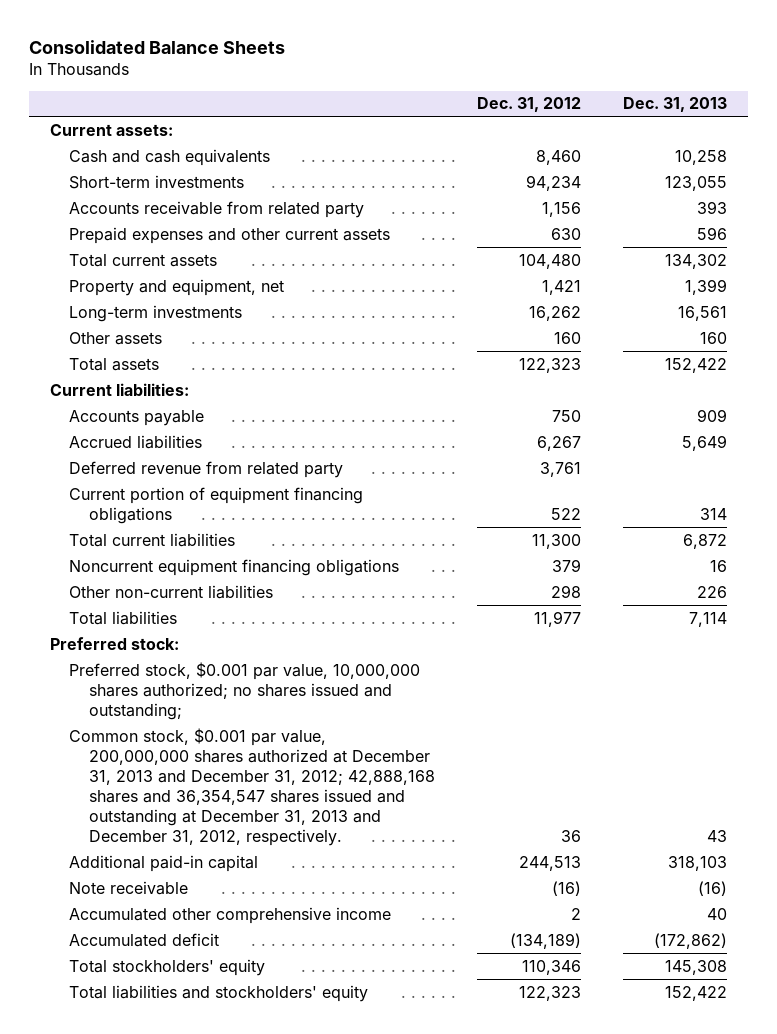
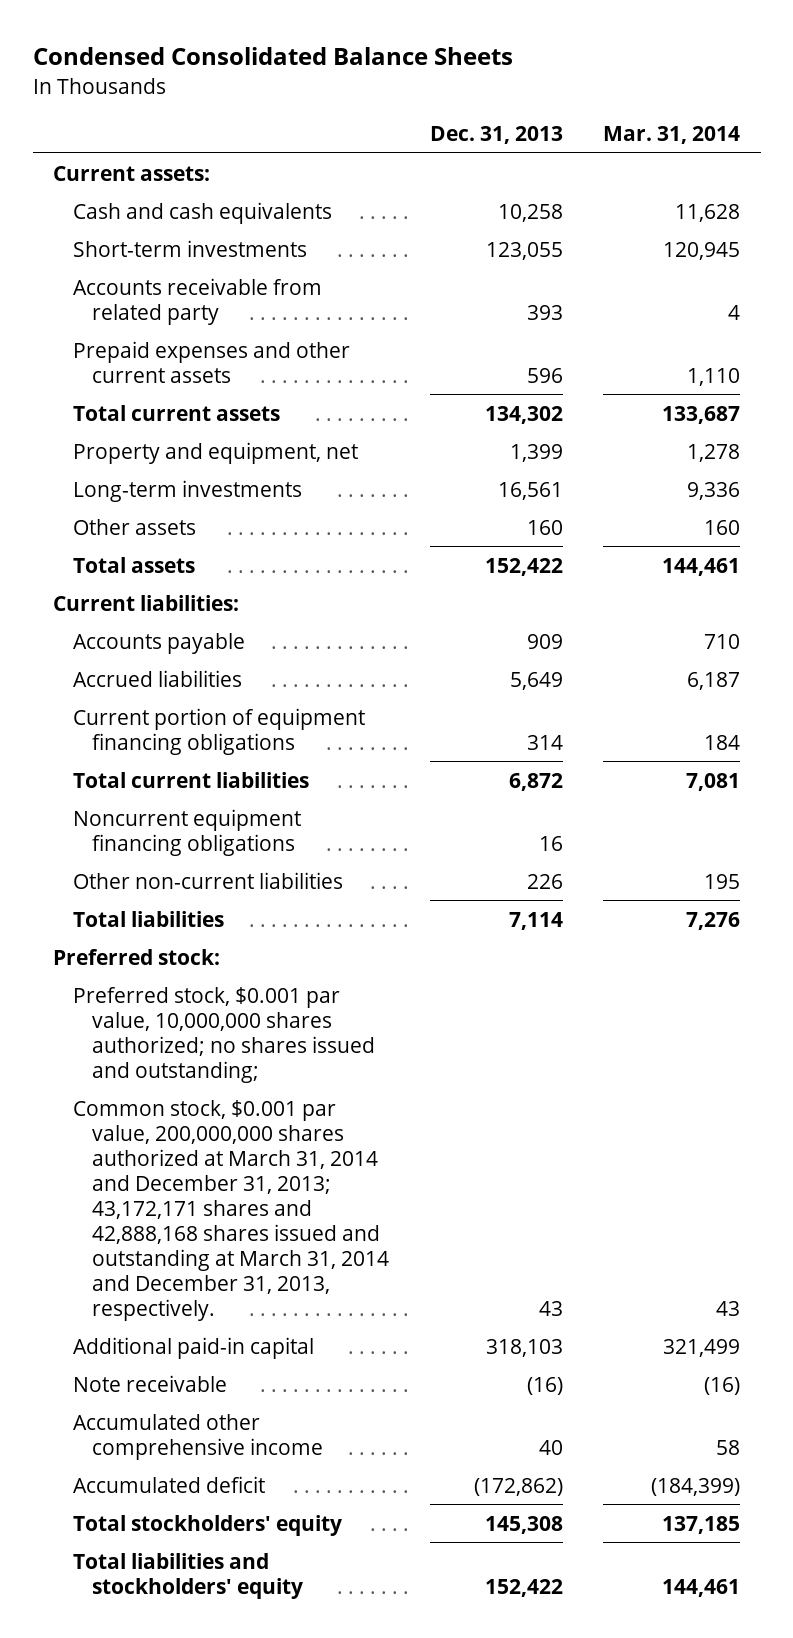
- Consolidated Balance Sheets
+ Condensed Consolidated Balance Sheets
- | Dec. 31, 2012 | Dec. 31, 2013
+ | Dec. 31, 2013 | Mar. 31, 2014
- Deferred revenue from related party | 3,761 |
- Common stock, $0.001 par value, 200,000,000 shares authorized at December 31, 2013 and December 31, 2012; 42,888,168 shares and 36,354,547 shares issued and outstanding at December 31, 2013 and December 31, 2012, respectively. | 36 | 43
+ Common stock, $0.001 par value, 200,000,000 shares authorized at March 31, 2014 and December 31, 2013; 43,172,171 shares and 42,888,168 shares issued and outstanding at March 31, 2014 and December 31, 2013, respectively. | 43 | 43

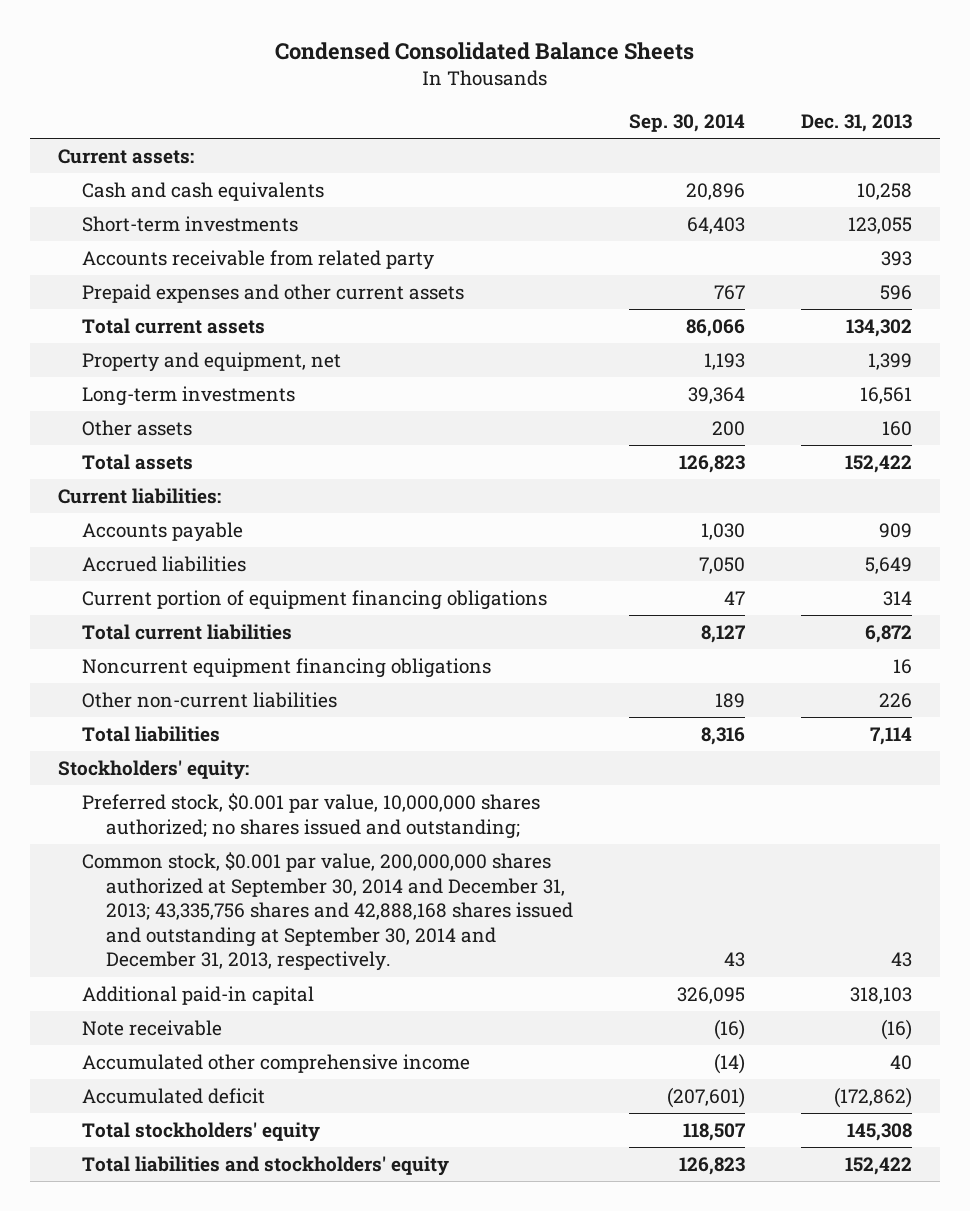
- | Dec. 31, 2013 | Mar. 31, 2014
+ | Sep. 30, 2014 | Dec. 31, 2013
- Preferred stock:
+ Stockholders' equity:
- Common stock, $0.001 par value, 200,000,000 shares authorized at March 31, 2014 and December 31, 2013; 43,172,171 shares and 42,888,168 shares issued and outstanding at March 31, 2014 and December 31, 2013, respectively. | 43 | 43
+ Common stock, $0.001 par value, 200,000,000 shares authorized at September 30, 2014 and December 31, 2013; 43,335,756 shares and 42,888,168 shares issued and outstanding at September 30, 2014 and December 31, 2013, respectively. | 43 | 43

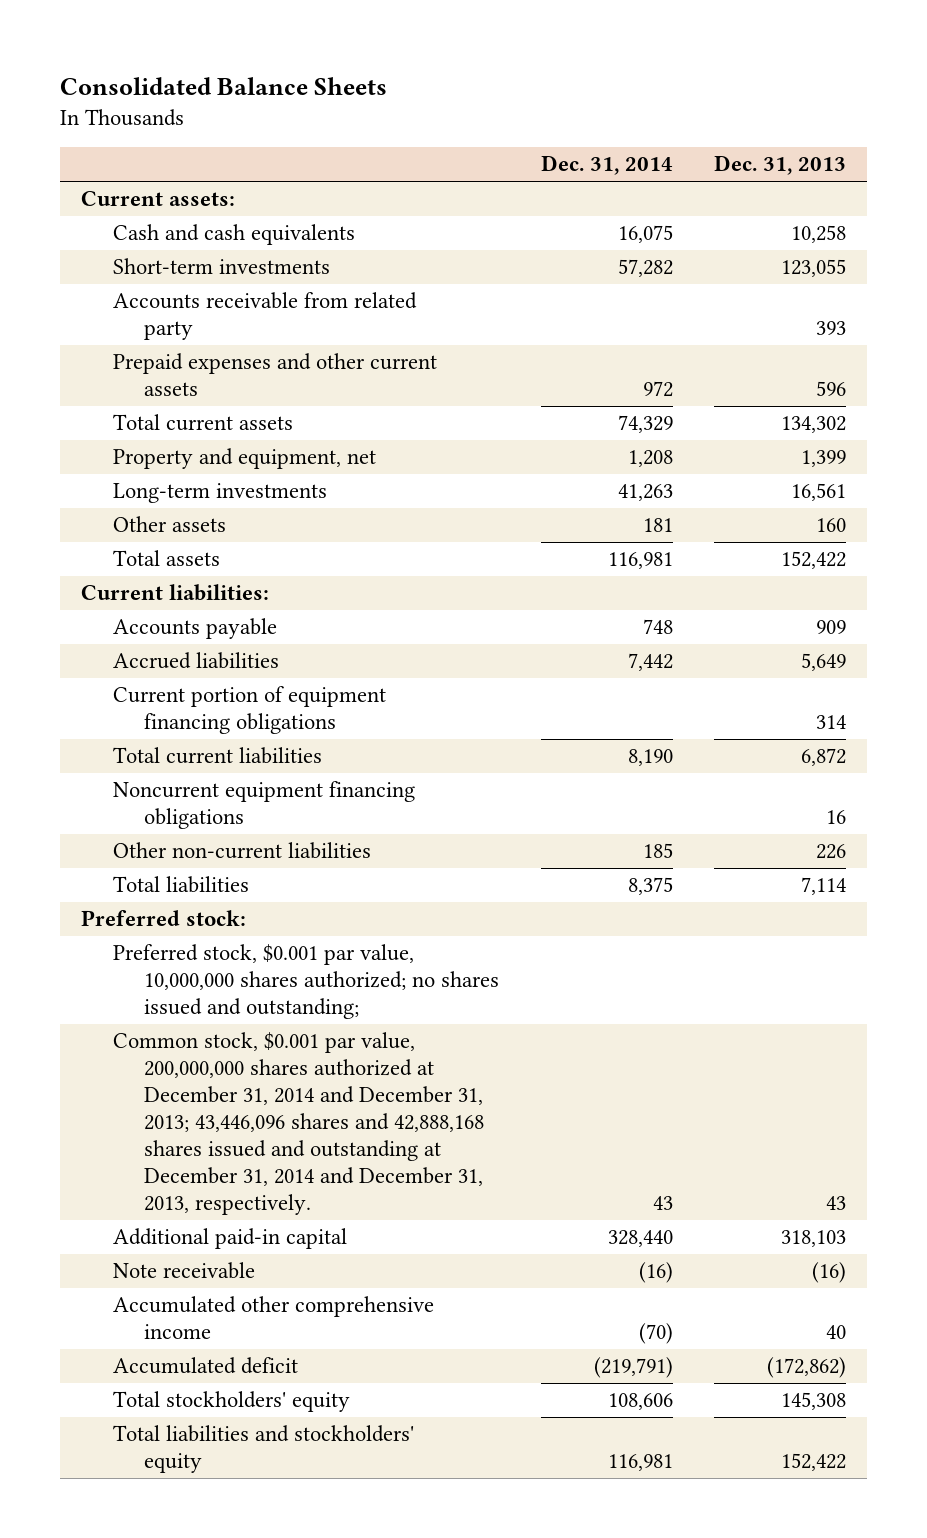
- Condensed Consolidated Balance Sheets
+ Consolidated Balance Sheets
- | Sep. 30, 2014 | Dec. 31, 2013
+ | Dec. 31, 2014 | Dec. 31, 2013
- Stockholders' equity:
+ Preferred stock:
- Common stock, $0.001 par value, 200,000,000 shares authorized at September 30, 2014 and December 31, 2013; 43,335,756 shares and 42,888,168 shares issued and outstanding at September 30, 2014 and December 31, 2013, respectively. | 43 | 43
+ Common stock, $0.001 par value, 200,000,000 shares authorized at December 31, 2014 and December 31, 2013; 43,446,096 shares and 42,888,168 shares issued and outstanding at December 31, 2014 and December 31, 2013, respectively. | 43 | 43

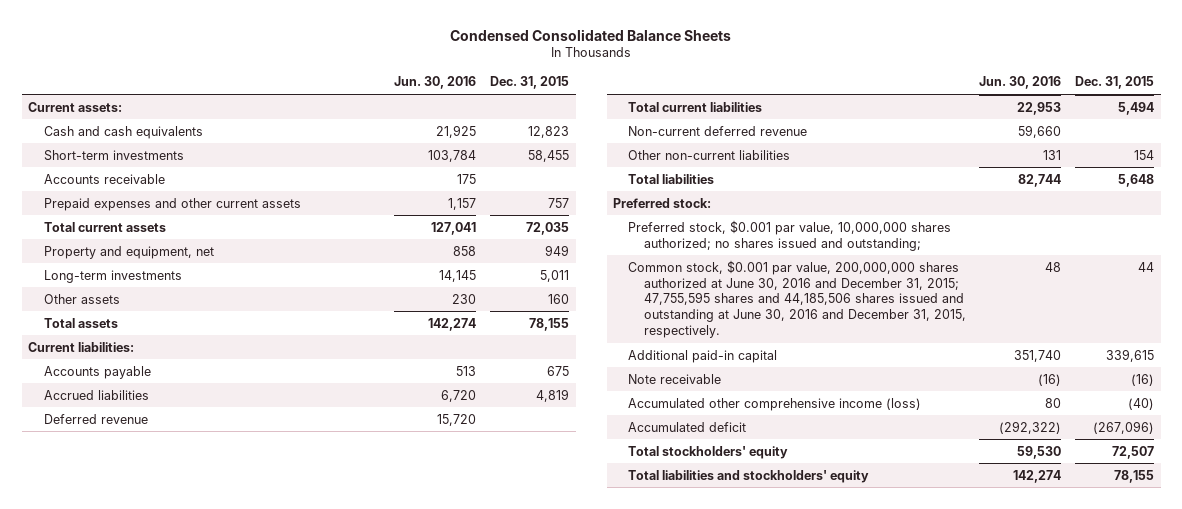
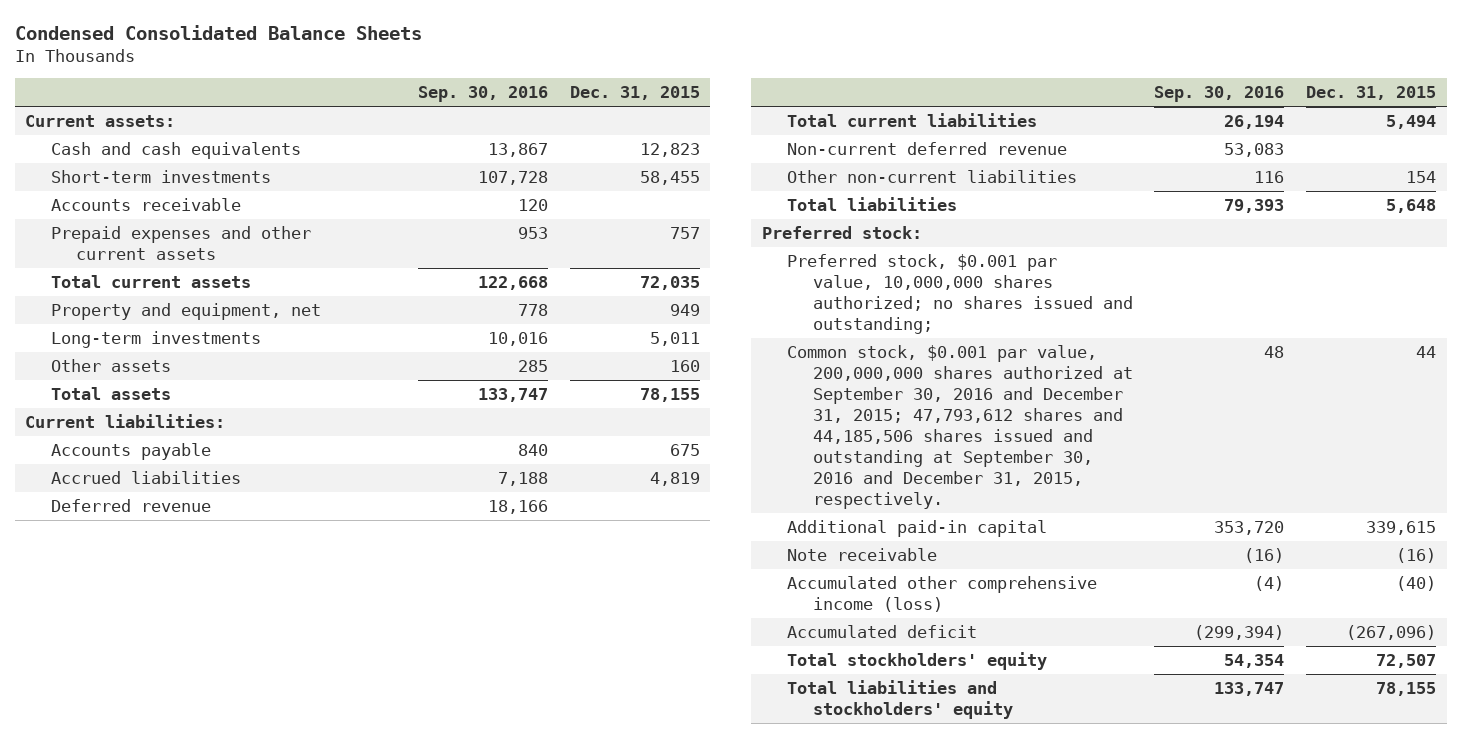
- | Jun. 30, 2016 | Dec. 31, 2015
+ | Sep. 30, 2016 | Dec. 31, 2015
- Common stock, $0.001 par value, 200,000,000 shares authorized at June 30, 2016 and December 31, 2015; 47,755,595 shares and 44,185,506 shares issued and outstanding at June 30, 2016 and December 31, 2015, respectively. | 48 | 44
+ Common stock, $0.001 par value, 200,000,000 shares authorized at September 30, 2016 and December 31, 2015; 47,793,612 shares and 44,185,506 shares issued and outstanding at September 30, 2016 and December 31, 2015, respectively. | 48 | 44

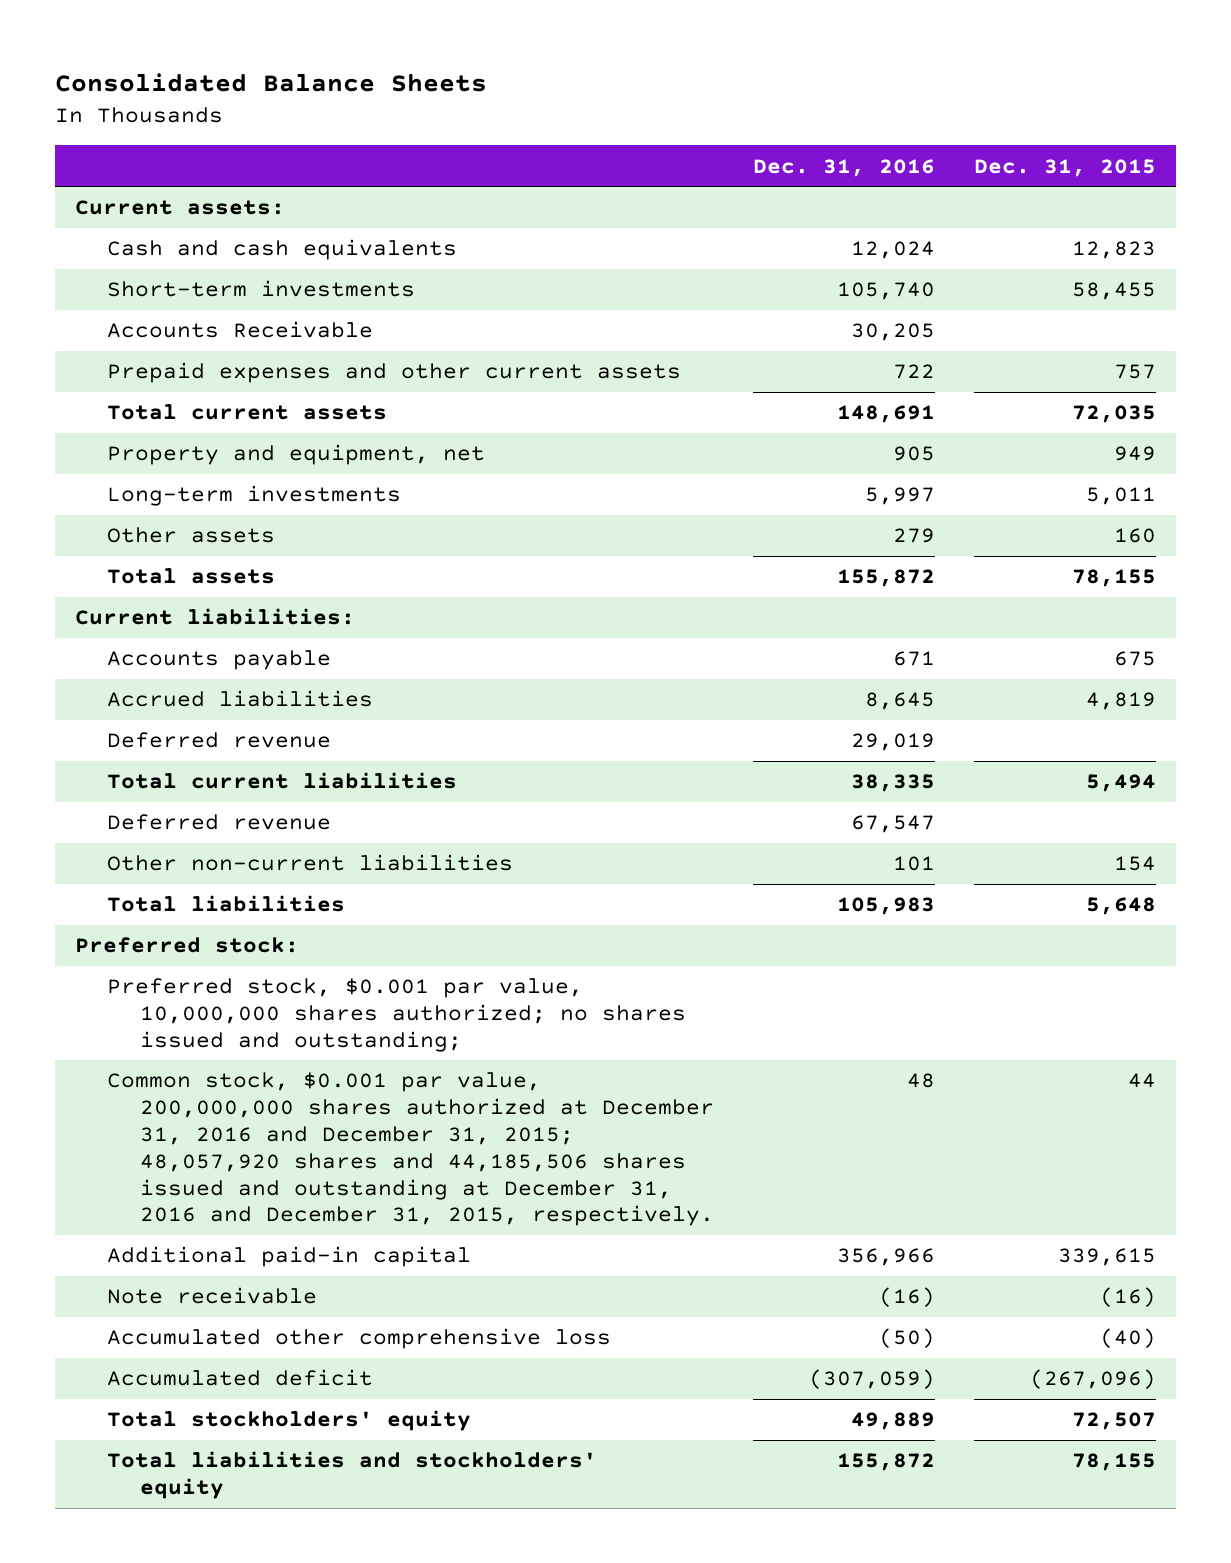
- Condensed Consolidated Balance Sheets
+ Consolidated Balance Sheets
- | Sep. 30, 2016 | Dec. 31, 2015
+ | Dec. 31, 2016 | Dec. 31, 2015
- Accounts receivable | 120 |
+ Accounts Receivable | 30,205 |
- Non-current deferred revenue | 53,083 |
+ Deferred revenue | 67,547 |
- Common stock, $0.001 par value, 200,000,000 shares authorized at September 30, 2016 and December 31, 2015; 47,793,612 shares and 44,185,506 shares issued and outstanding at September 30, 2016 and December 31, 2015, respectively. | 48 | 44
+ Common stock, $0.001 par value, 200,000,000 shares authorized at December 31, 2016 and December 31, 2015; 48,057,920 shares and 44,185,506 shares issued and outstanding at December 31, 2016 and December 31, 2015, respectively. | 48 | 44
- Accumulated other comprehensive income (loss) | (4) | (40)
+ Accumulated other comprehensive loss | (50) | (40)

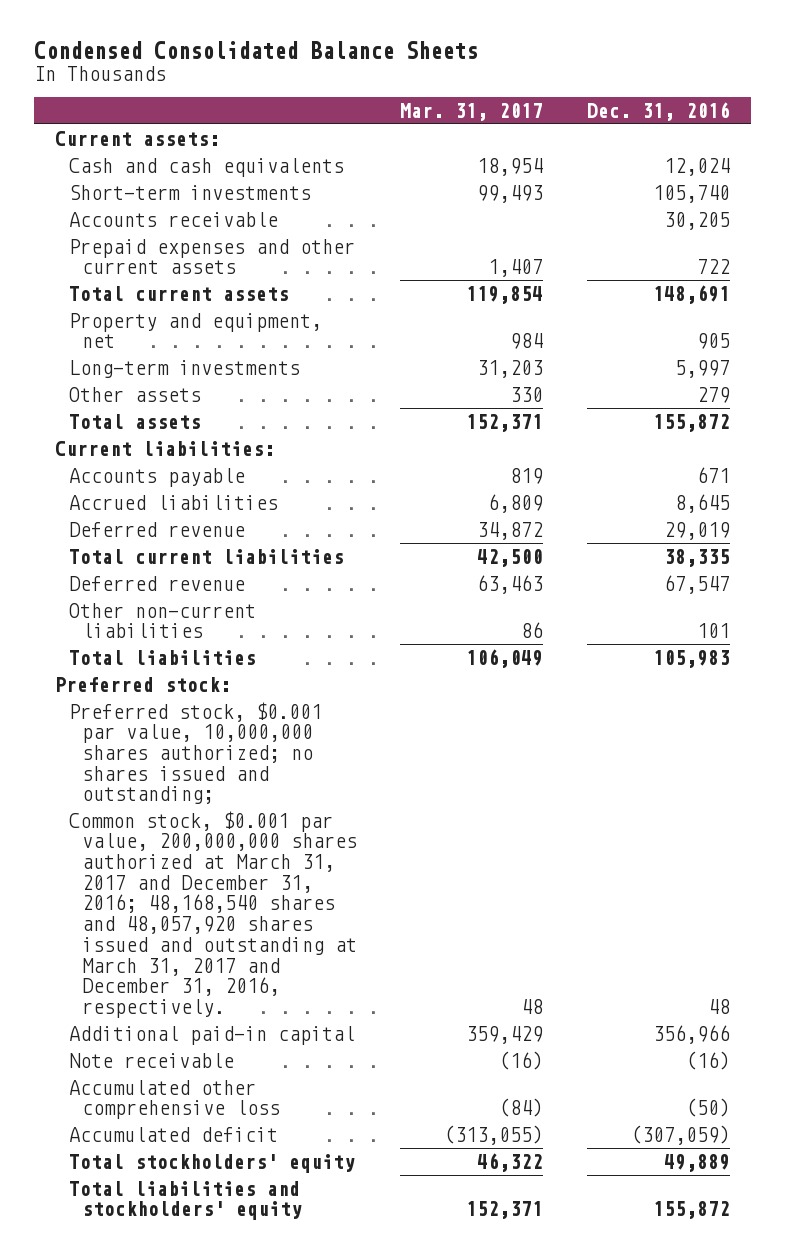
- Consolidated Balance Sheets
+ Condensed Consolidated Balance Sheets
- | Dec. 31, 2016 | Dec. 31, 2015
+ | Mar. 31, 2017 | Dec. 31, 2016
- Accounts Receivable | 30,205 |
+ Accounts receivable | | 30,205
- Common stock, $0.001 par value, 200,000,000 shares authorized at December 31, 2016 and December 31, 2015; 48,057,920 shares and 44,185,506 shares issued and outstanding at December 31, 2016 and December 31, 2015, respectively. | 48 | 44
+ Common stock, $0.001 par value, 200,000,000 shares authorized at March 31, 2017 and December 31, 2016; 48,168,540 shares and 48,057,920 shares issued and outstanding at March 31, 2017 and December 31, 2016, respectively. | 48 | 48

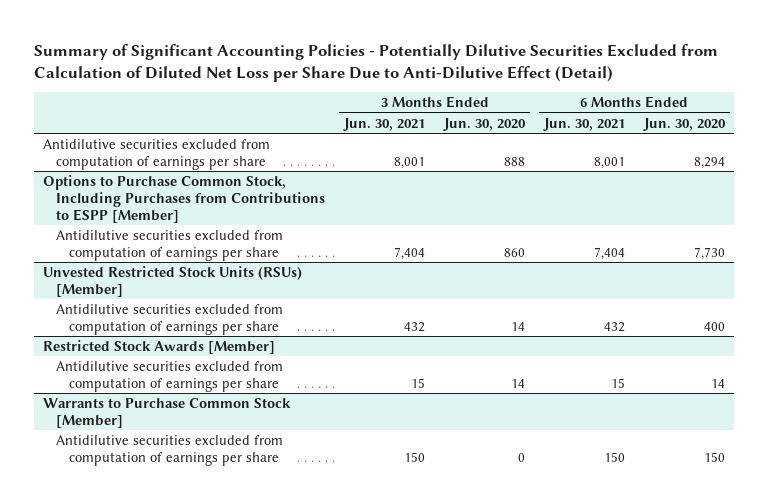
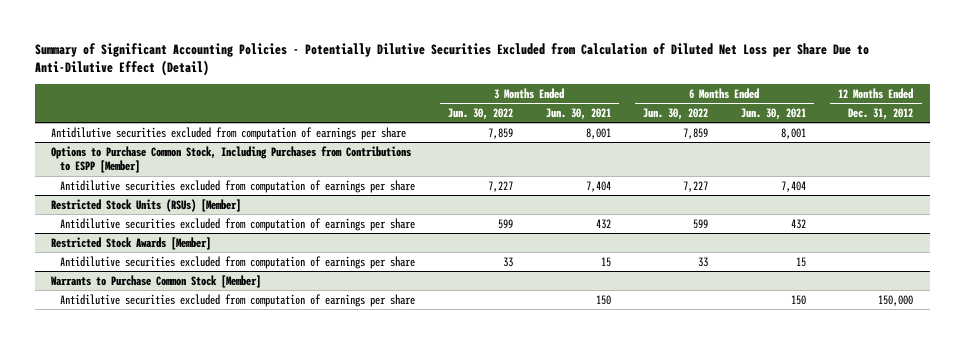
- | 3 Months Ended Jun. 30, 2021 | 3 Months Ended Jun. 30, 2020 | 6 Months Ended Jun. 30, 2021 | 6 Months Ended Jun. 30, 2020
+ | 3 Months Ended Jun. 30, 2022 | 3 Months Ended Jun. 30, 2021 | 6 Months Ended Jun. 30, 2022 | 6 Months Ended Jun. 30, 2021 | 12 Months Ended Dec. 31, 2012
- Unvested Restricted Stock Units (RSUs) [Member]
+ Restricted Stock Units (RSUs) [Member]

